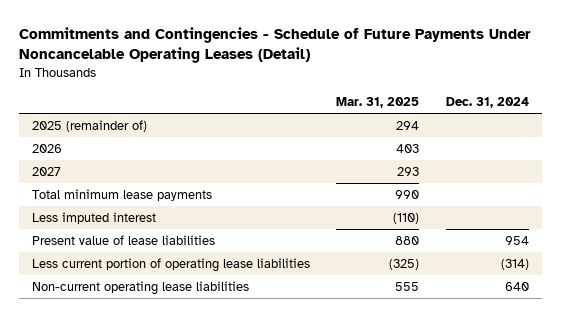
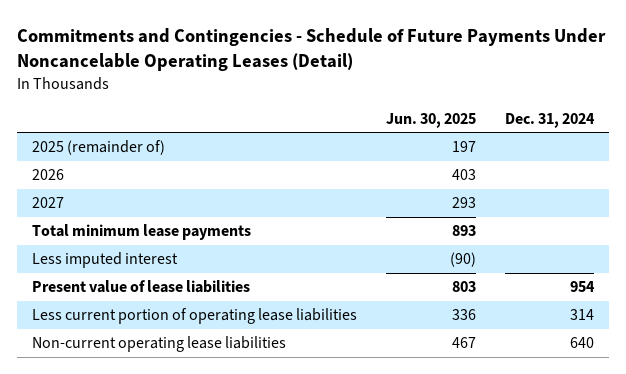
- | Mar. 31, 2025 | Dec. 31, 2024
+ | Jun. 30, 2025 | Dec. 31, 2024
- Less current portion of operating lease liabilities | (325) | (314)
+ Less current portion of operating lease liabilities | 336 | 314

